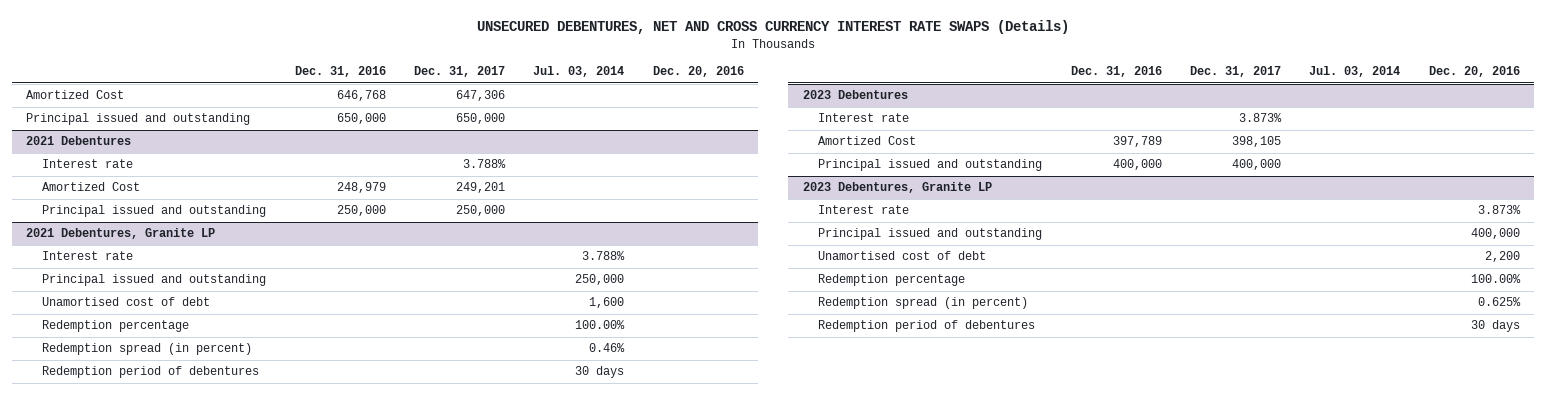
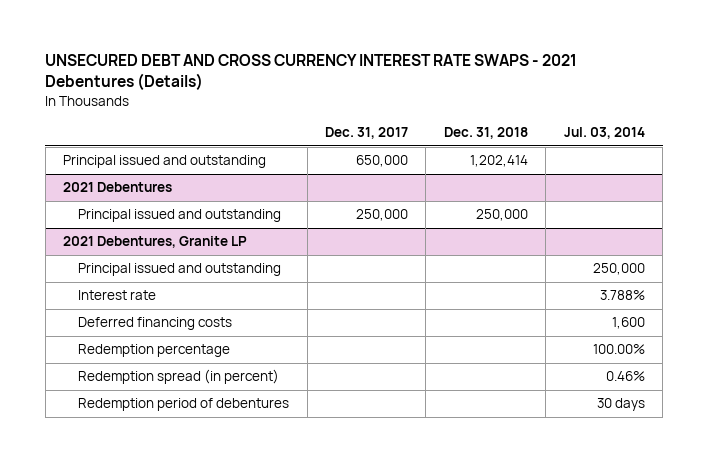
- UNSECURED DEBENTURES, NET AND CROSS CURRENCY INTEREST RATE SWAPS (Details)
+ UNSECURED DEBT AND CROSS CURRENCY INTEREST RATE SWAPS - 2021 Debentures (Details)
- | Dec. 31, 2016 | Dec. 31, 2017 | Jul. 03, 2014 | Dec. 20, 2016
+ | Dec. 31, 2017 | Dec. 31, 2018 | Jul. 03, 2014
- Amortized Cost | 646,768 | 647,306 | |
@ 2021 Debentures
- Interest rate | | 3.788% | |
- Amortized Cost | 248,979 | 249,201 | |
@ 2021 Debentures, Granite LP
- Unamortised cost of debt | | | 1,600 |
moved down: Interest rate | | | 3.788%
+ Deferred financing costs | | | 1,600
- 2023 Debentures
- Interest rate | | 3.873% | |
- Amortized Cost | 397,789 | 398,105 | |
- Principal issued and outstanding | 400,000 | 400,000 | |
- 2023 Debentures, Granite LP
- Interest rate | | | | 3.873%
- Principal issued and outstanding | | | | 400,000
- Unamortised cost of debt | | | | 2,200
- Redemption percentage | | | | 100.00%
- Redemption spread (in percent) | | | | 0.625%
- Redemption period of debentures | | | | 30 days

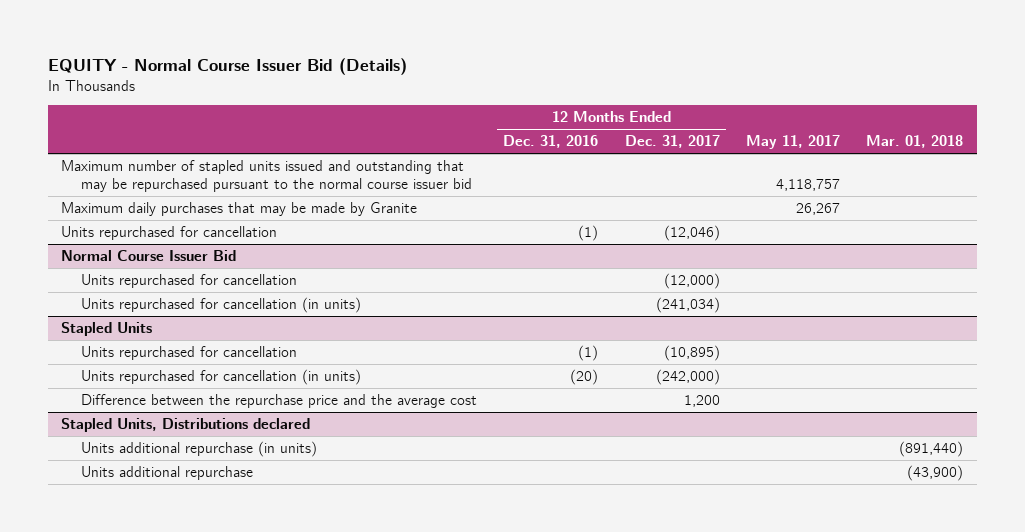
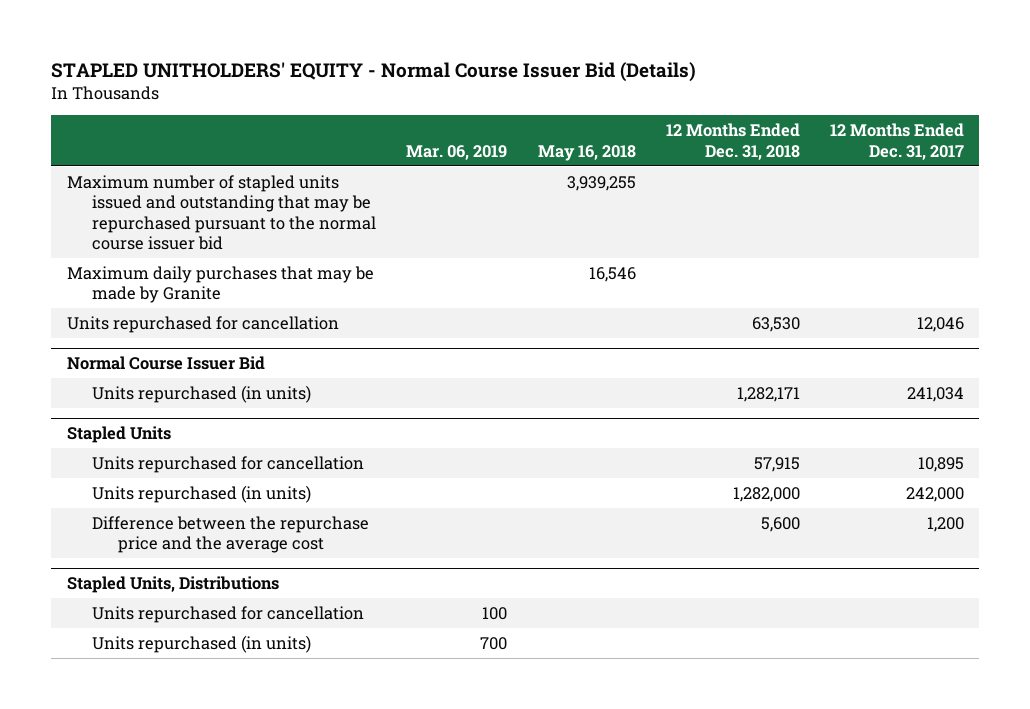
- EQUITY - Normal Course Issuer Bid (Details)
+ STAPLED UNITHOLDERS' EQUITY - Normal Course Issuer Bid (Details)
- | 12 Months Ended Dec. 31, 2016 | 12 Months Ended Dec. 31, 2017 | May 11, 2017 | Mar. 01, 2018
+ | Mar. 06, 2019 | May 16, 2018 | 12 Months Ended Dec. 31, 2018 | 12 Months Ended Dec. 31, 2017
- Units repurchased for cancellation | (1) | (12,046) | |
+ Units repurchased for cancellation | | | 63,530 | 12,046
@ Normal Course Issuer Bid
- Units repurchased for cancellation | | (12,000) | |
- Units repurchased for cancellation (in units) | | (241,034) | |
+ Units repurchased (in units) | | | 1,282,171 | 241,034
@ Stapled Units
- Units repurchased for cancellation | (1) | (10,895) | |
- Units repurchased for cancellation (in units) | (20) | (242,000) | |
+ Units repurchased for cancellation | | | 57,915 | 10,895
+ Units repurchased (in units) | | | 1,282,000 | 242,000
- Stapled Units, Distributions declared
- Units additional repurchase (in units) | | | | (891,440)
- Units additional repurchase | | | | (43,900)
+ Stapled Units, Distributions
+ Units repurchased for cancellation | 100 | | |
+ Units repurchased (in units) | 700 | | |

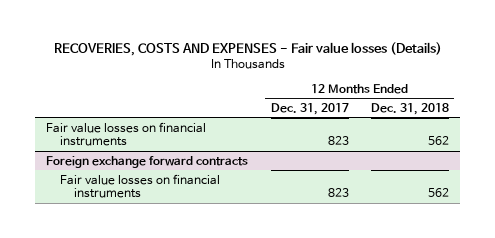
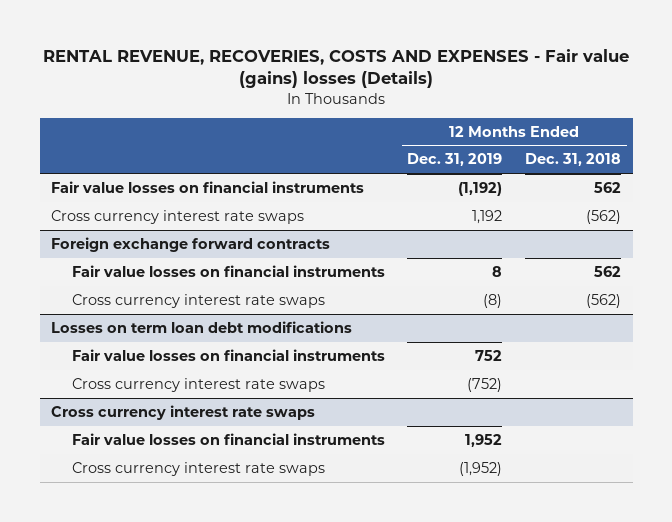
- RECOVERIES, COSTS AND EXPENSES - Fair value losses (Details)
+ RENTAL REVENUE, RECOVERIES, COSTS AND EXPENSES - Fair value (gains) losses (Details)
- | 12 Months Ended Dec. 31, 2017 | 12 Months Ended Dec. 31, 2018
+ | 12 Months Ended Dec. 31, 2019 | 12 Months Ended Dec. 31, 2018
+ Cross currency interest rate swaps | 1,192 | (562)
@ Foreign exchange forward contracts
+ Cross currency interest rate swaps | (8) | (562)
+ Losses on term loan debt modifications
+ Fair value losses on financial instruments | 752 |
+ Cross currency interest rate swaps | (752) |
+ Cross currency interest rate swaps
+ Fair value losses on financial instruments | 1,952 |
+ Cross currency interest rate swaps | (1,952) |

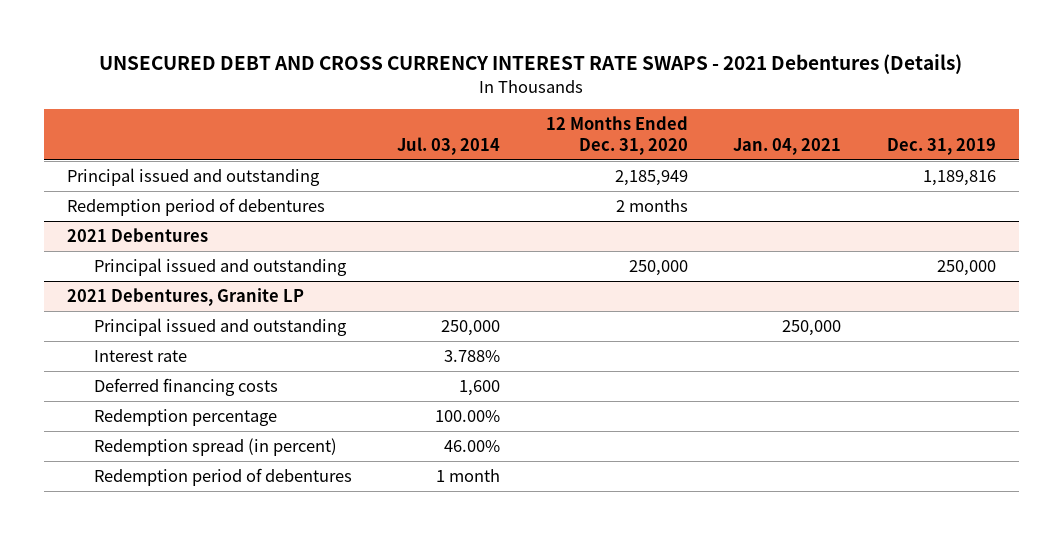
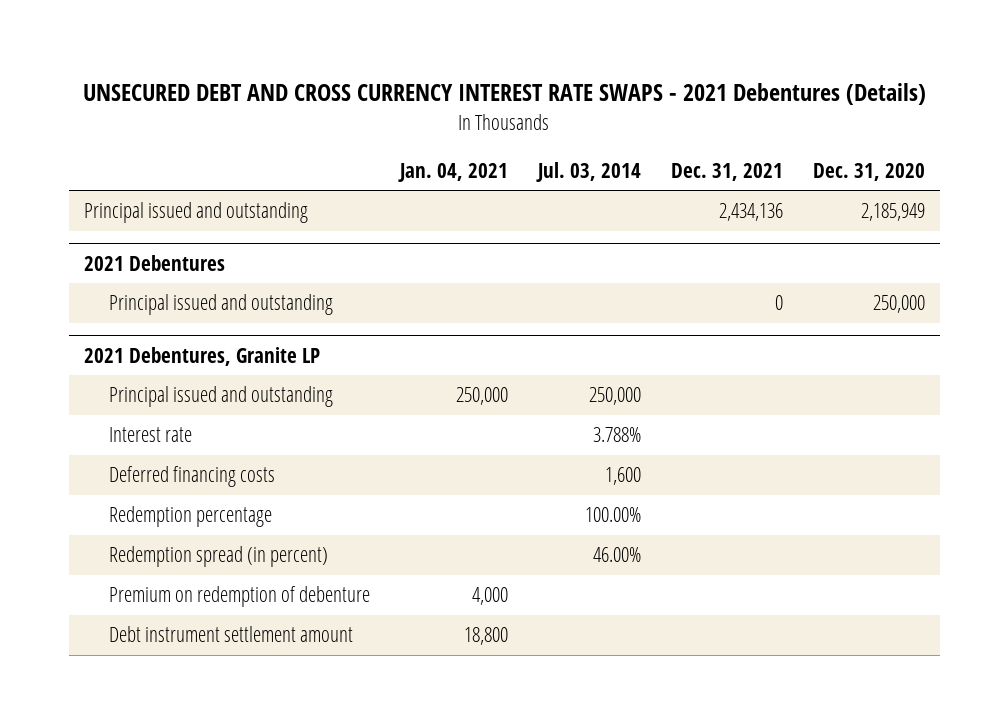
- | Jul. 03, 2014 | 12 Months Ended Dec. 31, 2020 | Jan. 04, 2021 | Dec. 31, 2019
+ | Jan. 04, 2021 | Jul. 03, 2014 | Dec. 31, 2021 | Dec. 31, 2020
- Redemption period of debentures | | 2 months | |
@ 2021 Debentures, Granite LP
- Redemption period of debentures | 1 month | | |
+ Premium on redemption of debenture | 4,000 | | |
+ Debt instrument settlement amount | 18,800 | | |

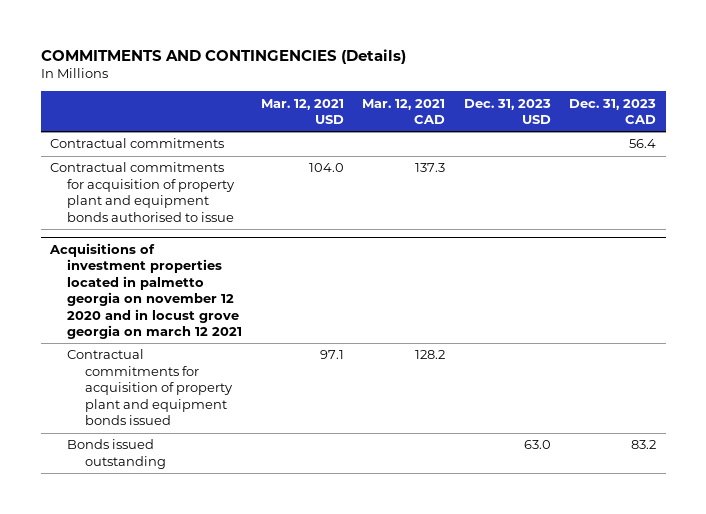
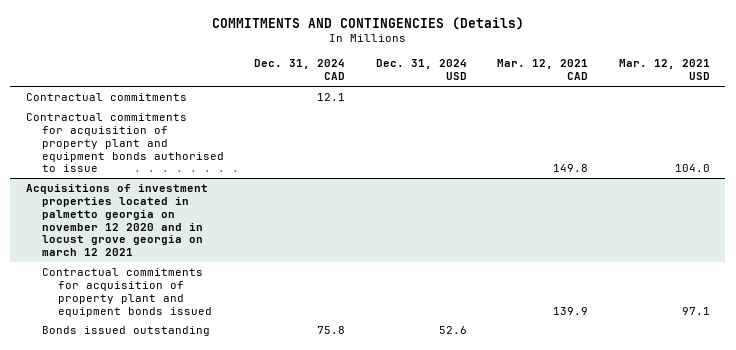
- | Mar. 12, 2021 USD | Mar. 12, 2021 CAD | Dec. 31, 2023 USD | Dec. 31, 2023 CAD
+ | Dec. 31, 2024 CAD | Dec. 31, 2024 USD | Mar. 12, 2021 CAD | Mar. 12, 2021 USD
- Contractual commitments for acquisition of property plant and equipment bonds authorised to issue | 104.0 | 137.3 | |
+ Contractual commitments for acquisition of property plant and equipment bonds authorised to issue | | | 149.8 | 104.0
@ Acquisitions of investment properties located in palmetto georgia on november 12 2020 and in locust grove georgia on march 12 2021
- Contractual commitments for acquisition of property plant and equipment bonds issued | 97.1 | 128.2 | |
+ Contractual commitments for acquisition of property plant and equipment bonds issued | | | 139.9 | 97.1

